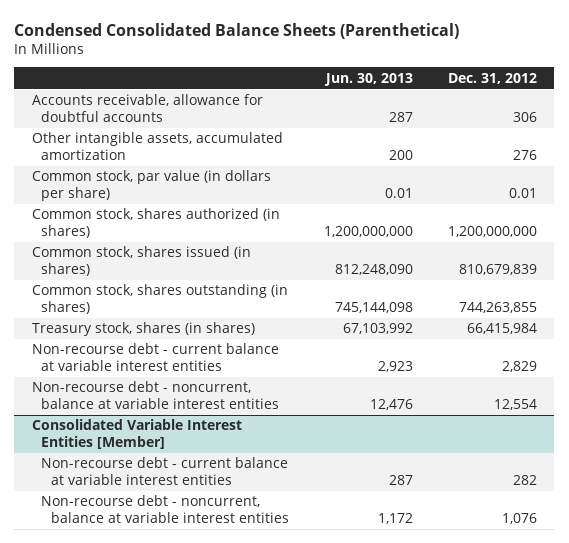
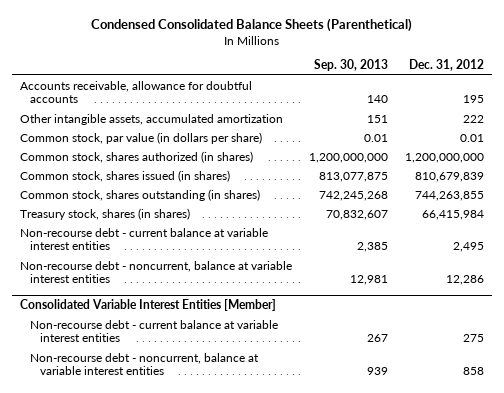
- | Jun. 30, 2013 | Dec. 31, 2012
+ | Sep. 30, 2013 | Dec. 31, 2012
- Accounts receivable, allowance for doubtful accounts | 287 | 306
- Other intangible assets, accumulated amortization | 200 | 276
+ Accounts receivable, allowance for doubtful accounts | 140 | 195
+ Other intangible assets, accumulated amortization | 151 | 222
- Non-recourse debt - current balance at variable interest entities | 2,923 | 2,829
- Non-recourse debt - noncurrent, balance at variable interest entities | 12,476 | 12,554
+ Non-recourse debt - current balance at variable interest entities | 2,385 | 2,495
+ Non-recourse debt - noncurrent, balance at variable interest entities | 12,981 | 12,286
@ Consolidated Variable Interest Entities [Member]
- Non-recourse debt - current balance at variable interest entities | 287 | 282
- Non-recourse debt - noncurrent, balance at variable interest entities | 1,172 | 1,076
+ Non-recourse debt - current balance at variable interest entities | 267 | 275
+ Non-recourse debt - noncurrent, balance at variable interest entities | 939 | 858

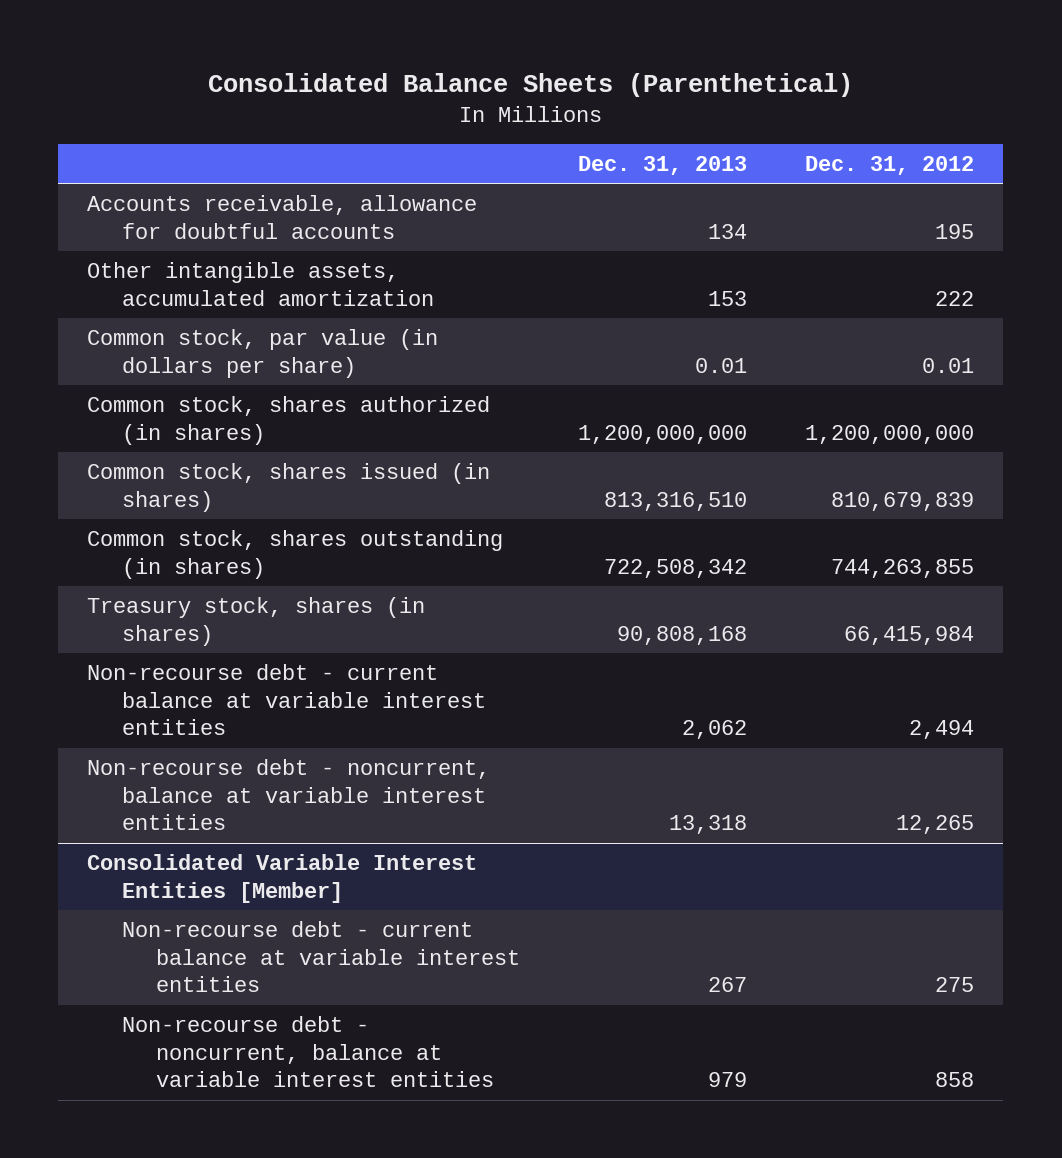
- Condensed Consolidated Balance Sheets (Parenthetical)
+ Consolidated Balance Sheets (Parenthetical)
- | Sep. 30, 2013 | Dec. 31, 2012
+ | Dec. 31, 2013 | Dec. 31, 2012
- Non-recourse debt - current balance at variable interest entities | 2,385 | 2,495
- Non-recourse debt - noncurrent, balance at variable interest entities | 12,981 | 12,286
+ Non-recourse debt - current balance at variable interest entities | 2,062 | 2,494
+ Non-recourse debt - noncurrent, balance at variable interest entities | 13,318 | 12,265

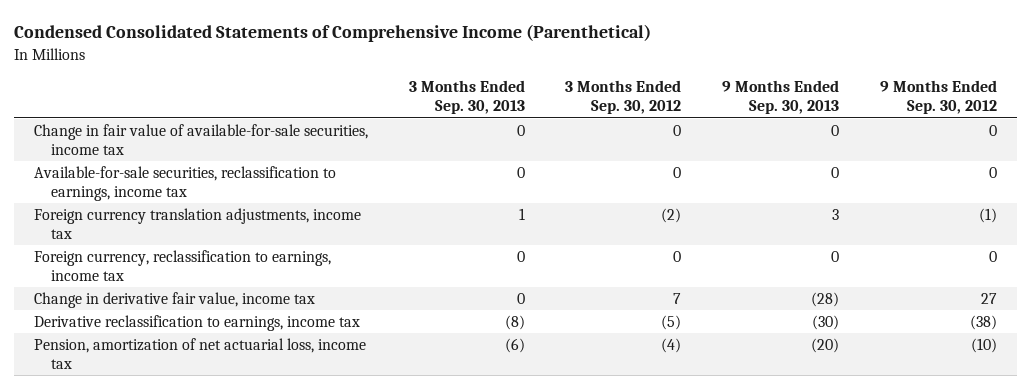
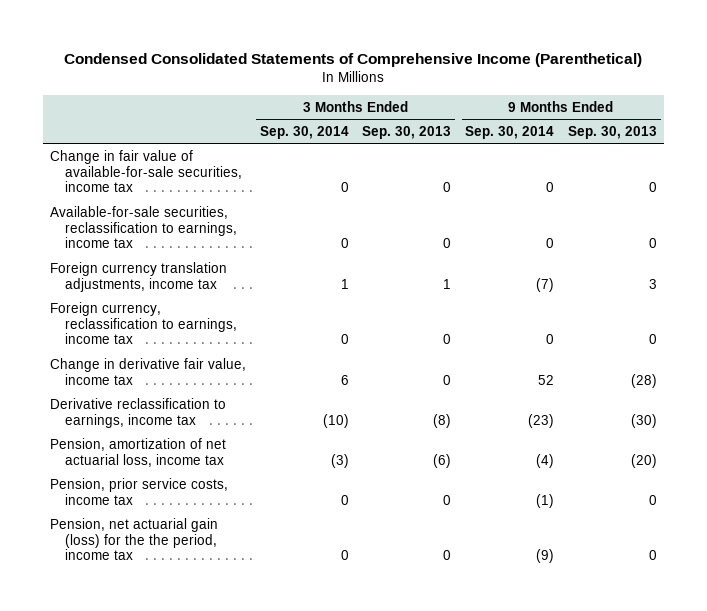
- | 3 Months Ended Sep. 30, 2013 | 3 Months Ended Sep. 30, 2012 | 9 Months Ended Sep. 30, 2013 | 9 Months Ended Sep. 30, 2012
+ | 3 Months Ended Sep. 30, 2014 | 3 Months Ended Sep. 30, 2013 | 9 Months Ended Sep. 30, 2014 | 9 Months Ended Sep. 30, 2013
+ Pension, prior service costs, income tax | 0 | 0 | (1) | 0
+ Pension, net actuarial gain (loss) for the the period, income tax | 0 | 0 | (9) | 0

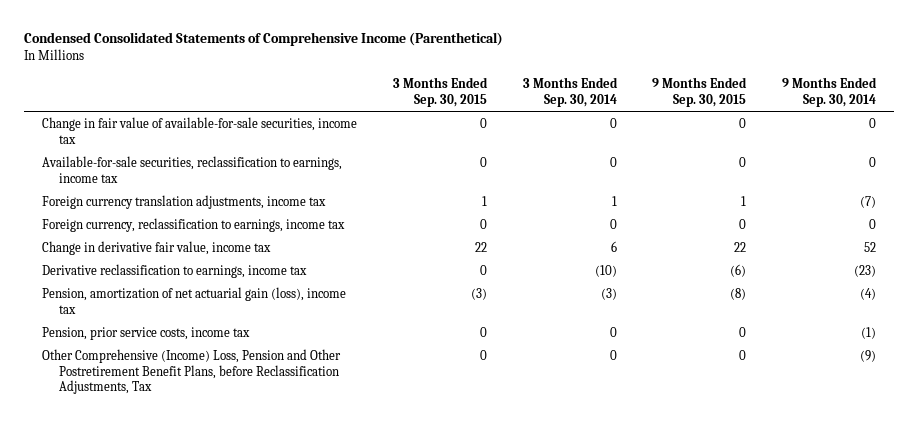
- | 3 Months Ended Sep. 30, 2014 | 3 Months Ended Sep. 30, 2013 | 9 Months Ended Sep. 30, 2014 | 9 Months Ended Sep. 30, 2013
+ | 3 Months Ended Sep. 30, 2015 | 3 Months Ended Sep. 30, 2014 | 9 Months Ended Sep. 30, 2015 | 9 Months Ended Sep. 30, 2014
- Pension, amortization of net actuarial loss, income tax | (3) | (6) | (4) | (20)
+ Pension, amortization of net actuarial gain (loss), income tax | (3) | (3) | (8) | (4)
- Pension, net actuarial gain (loss) for the the period, income tax | 0 | 0 | (9) | 0
+ Other Comprehensive (Income) Loss, Pension and Other Postretirement Benefit Plans, before Reclassification Adjustments, Tax | 0 | 0 | 0 | (9)

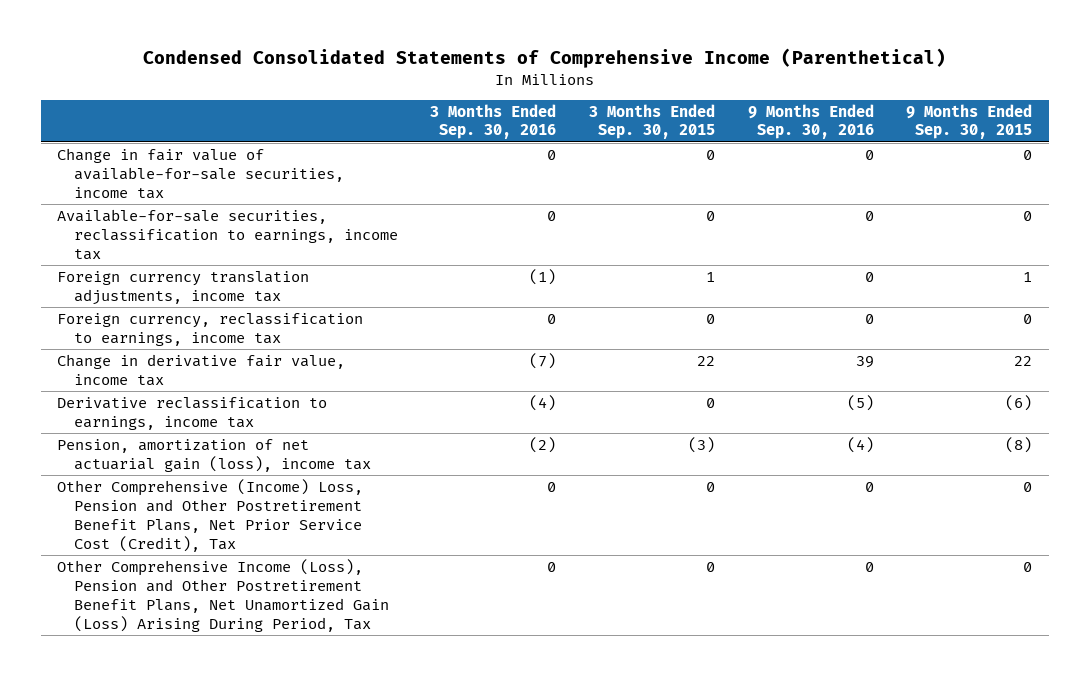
- | 3 Months Ended Sep. 30, 2015 | 3 Months Ended Sep. 30, 2014 | 9 Months Ended Sep. 30, 2015 | 9 Months Ended Sep. 30, 2014
+ | 3 Months Ended Sep. 30, 2016 | 3 Months Ended Sep. 30, 2015 | 9 Months Ended Sep. 30, 2016 | 9 Months Ended Sep. 30, 2015
- Pension, prior service costs, income tax | 0 | 0 | 0 | (1)
- Other Comprehensive (Income) Loss, Pension and Other Postretirement Benefit Plans, before Reclassification Adjustments, Tax | 0 | 0 | 0 | (9)
+ Other Comprehensive (Income) Loss, Pension and Other Postretirement Benefit Plans, Net Prior Service Cost (Credit), Tax | 0 | 0 | 0 | 0
+ Other Comprehensive Income (Loss), Pension and Other Postretirement Benefit Plans, Net Unamortized Gain (Loss) Arising During Period, Tax | 0 | 0 | 0 | 0

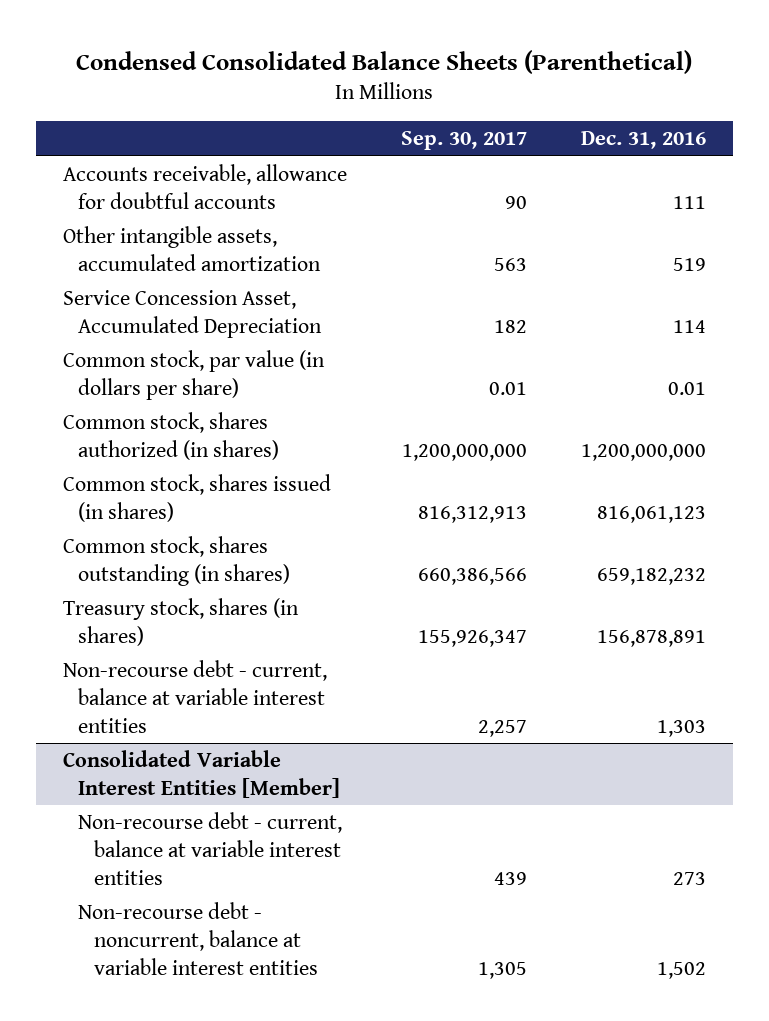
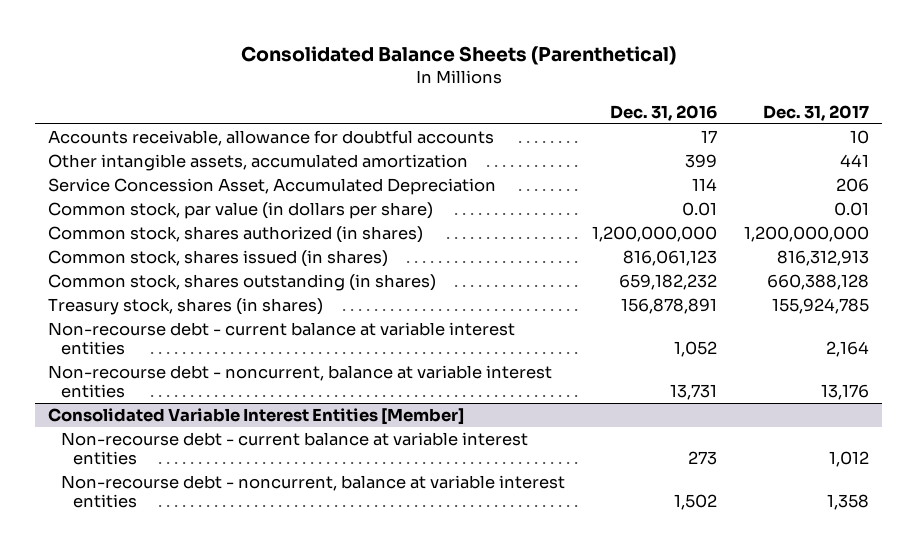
- Condensed Consolidated Balance Sheets (Parenthetical)
+ Consolidated Balance Sheets (Parenthetical)
- | Sep. 30, 2017 | Dec. 31, 2016
+ | Dec. 31, 2016 | Dec. 31, 2017
- Accounts receivable, allowance for doubtful accounts | 90 | 111
- Other intangible assets, accumulated amortization | 563 | 519
+ Accounts receivable, allowance for doubtful accounts | 17 | 10
+ Other intangible assets, accumulated amortization | 399 | 441
- Non-recourse debt - current, balance at variable interest entities | 2,257 | 1,303
+ Non-recourse debt - current balance at variable interest entities | 1,052 | 2,164
+ Non-recourse debt - noncurrent, balance at variable interest entities | 13,731 | 13,176
@ Consolidated Variable Interest Entities [Member]
- Non-recourse debt - current, balance at variable interest entities | 439 | 273
+ Non-recourse debt - current balance at variable interest entities | 273 | 1,012

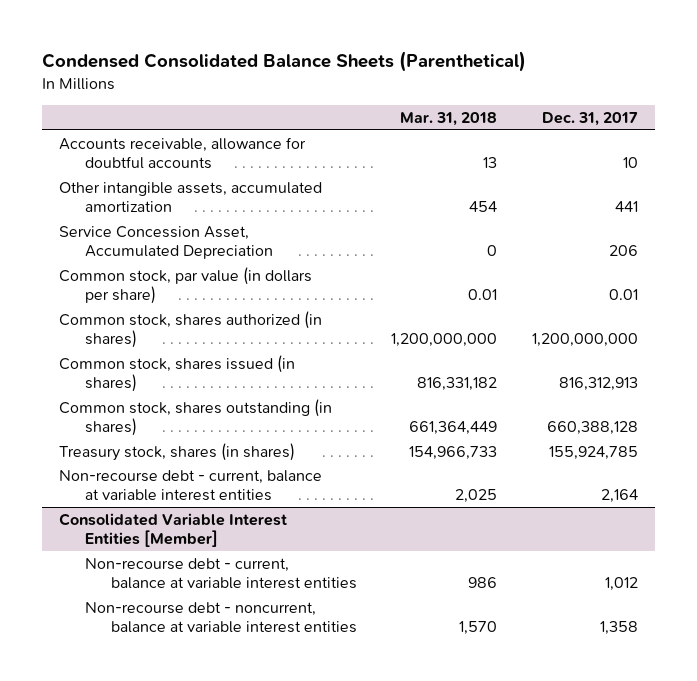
- Consolidated Balance Sheets (Parenthetical)
+ Condensed Consolidated Balance Sheets (Parenthetical)
- | Dec. 31, 2016 | Dec. 31, 2017
+ | Mar. 31, 2018 | Dec. 31, 2017
- Non-recourse debt - current balance at variable interest entities | 1,052 | 2,164
- Non-recourse debt - noncurrent, balance at variable interest entities | 13,731 | 13,176
+ Non-recourse debt - current, balance at variable interest entities | 2,025 | 2,164
@ Consolidated Variable Interest Entities [Member]
- Non-recourse debt - current balance at variable interest entities | 273 | 1,012
+ Non-recourse debt - current, balance at variable interest entities | 986 | 1,012

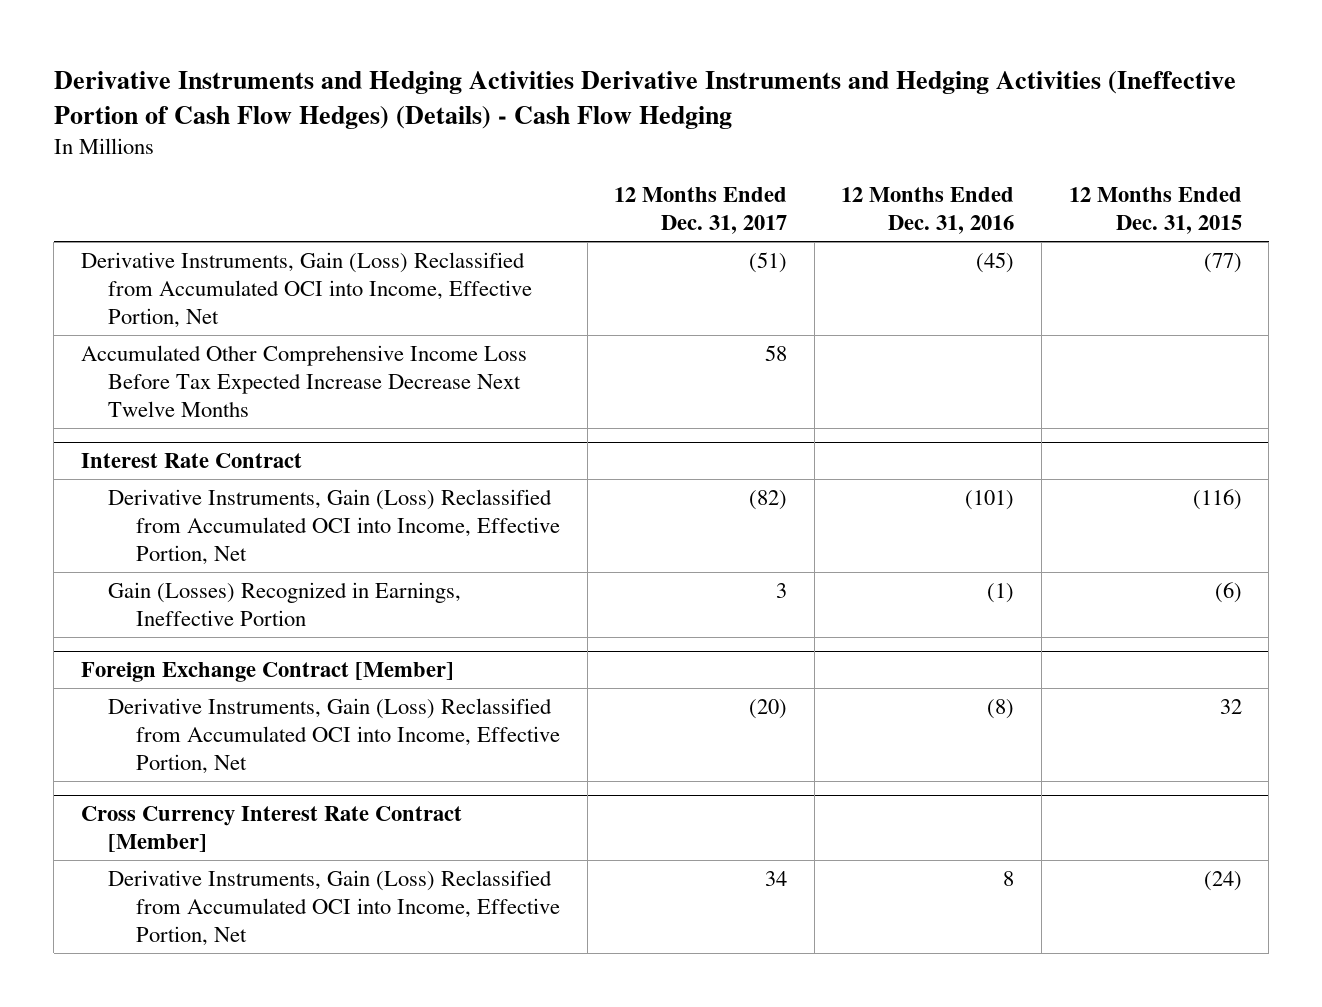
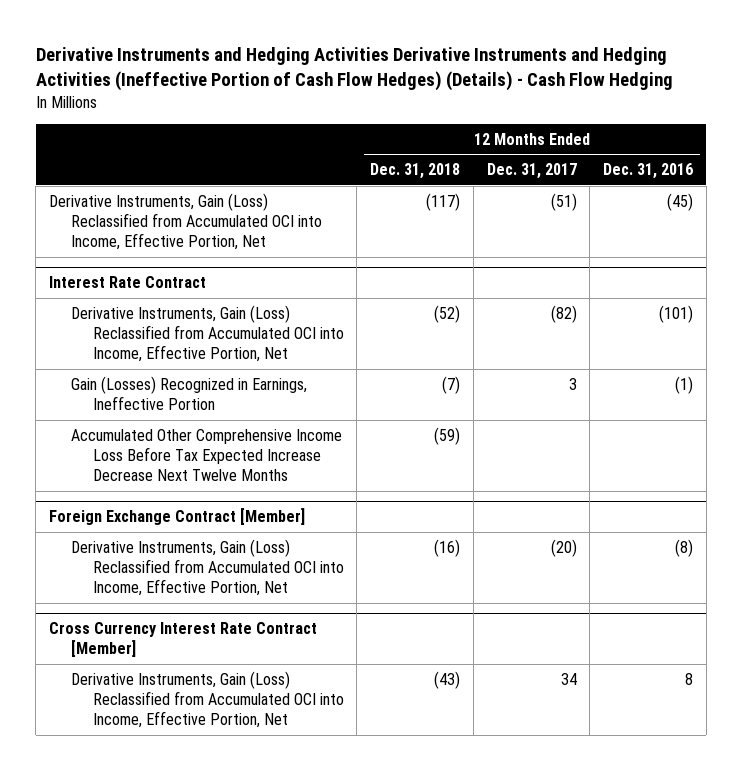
- | 12 Months Ended Dec. 31, 2017 | 12 Months Ended Dec. 31, 2016 | 12 Months Ended Dec. 31, 2015
+ | 12 Months Ended Dec. 31, 2018 | 12 Months Ended Dec. 31, 2017 | 12 Months Ended Dec. 31, 2016
- Accumulated Other Comprehensive Income Loss Before Tax Expected Increase Decrease Next Twelve Months | 58 | |
@ Interest Rate Contract
+ Accumulated Other Comprehensive Income Loss Before Tax Expected Increase Decrease Next Twelve Months | (59) | |

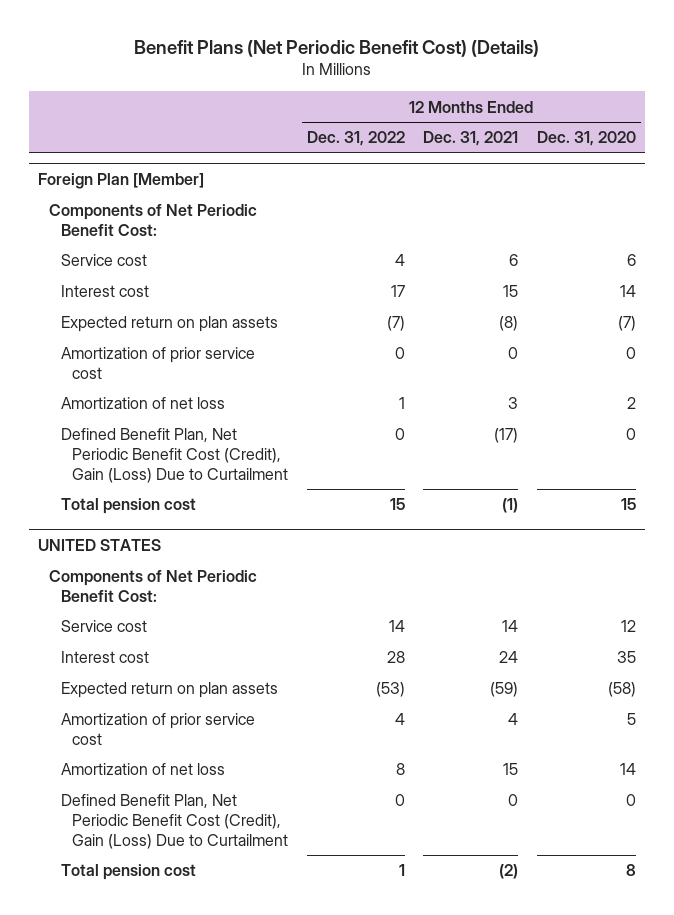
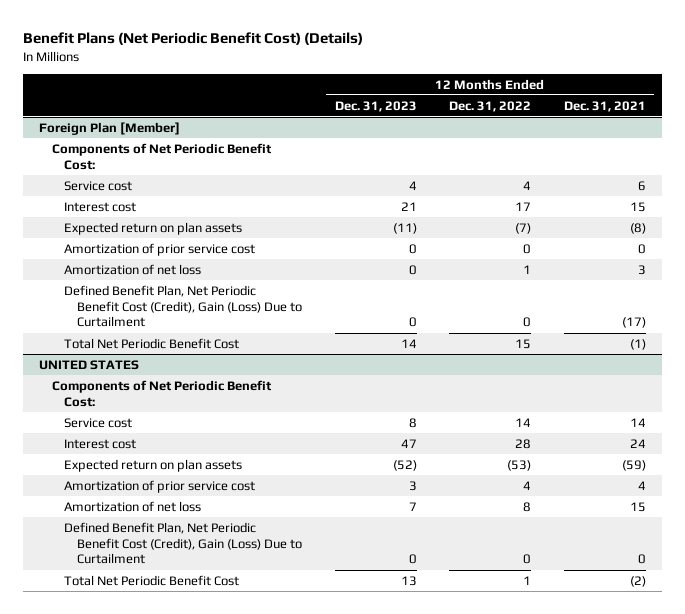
- | 12 Months Ended Dec. 31, 2022 | 12 Months Ended Dec. 31, 2021 | 12 Months Ended Dec. 31, 2020
+ | 12 Months Ended Dec. 31, 2023 | 12 Months Ended Dec. 31, 2022 | 12 Months Ended Dec. 31, 2021
@ Foreign Plan [Member]
- Total pension cost | 15 | (1) | 15
+ Total Net Periodic Benefit Cost | 14 | 15 | (1)
@ UNITED STATES
- Total pension cost | 1 | (2) | 8
+ Total Net Periodic Benefit Cost | 13 | 1 | (2)

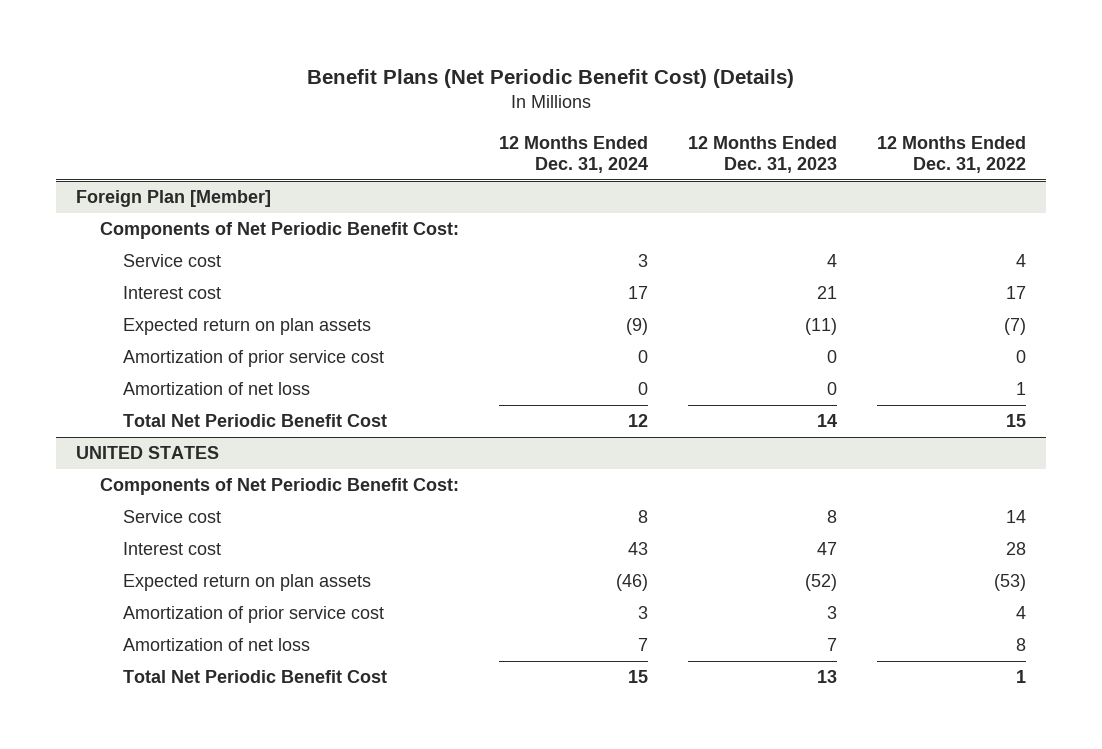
- | 12 Months Ended Dec. 31, 2023 | 12 Months Ended Dec. 31, 2022 | 12 Months Ended Dec. 31, 2021
+ | 12 Months Ended Dec. 31, 2024 | 12 Months Ended Dec. 31, 2023 | 12 Months Ended Dec. 31, 2022
@ Foreign Plan [Member]
- Defined Benefit Plan, Net Periodic Benefit Cost (Credit), Gain (Loss) Due to Curtailment | 0 | 0 | (17)
@ UNITED STATES
- Defined Benefit Plan, Net Periodic Benefit Cost (Credit), Gain (Loss) Due to Curtailment | 0 | 0 | 0

